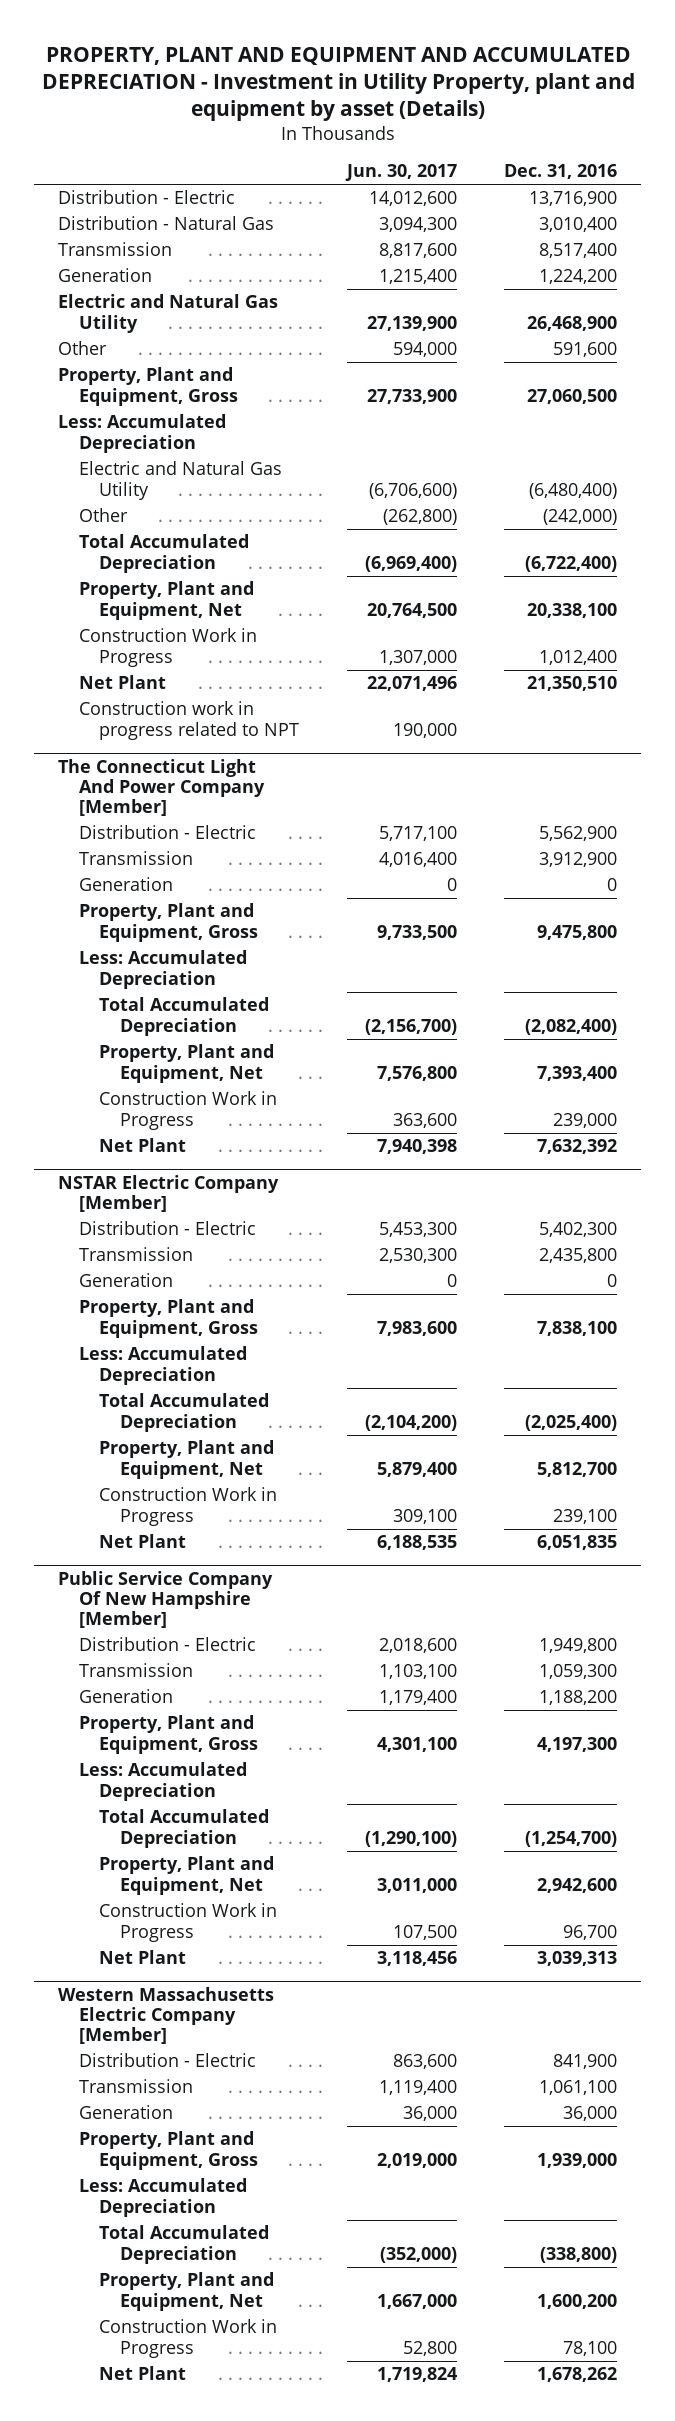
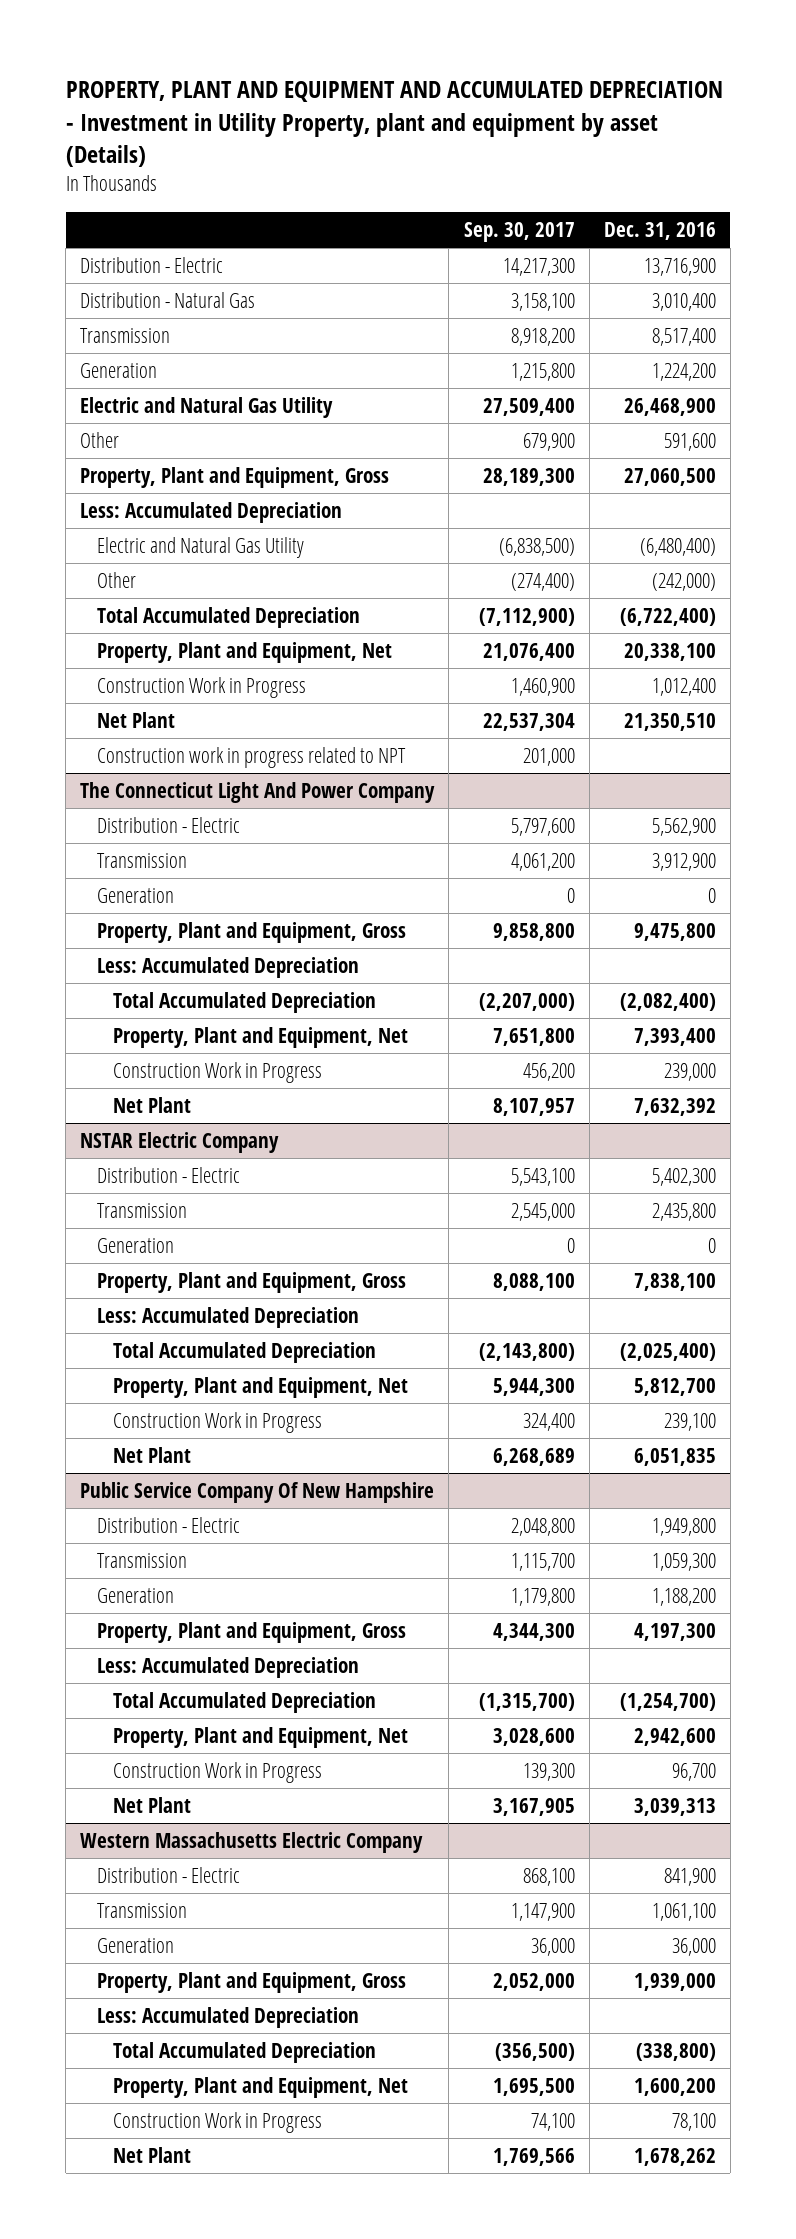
- | Jun. 30, 2017 | Dec. 31, 2016
+ | Sep. 30, 2017 | Dec. 31, 2016
- The Connecticut Light And Power Company [Member]
+ The Connecticut Light And Power Company
- NSTAR Electric Company [Member]
+ NSTAR Electric Company
- Public Service Company Of New Hampshire [Member]
+ Public Service Company Of New Hampshire
- Western Massachusetts Electric Company [Member]
+ Western Massachusetts Electric Company

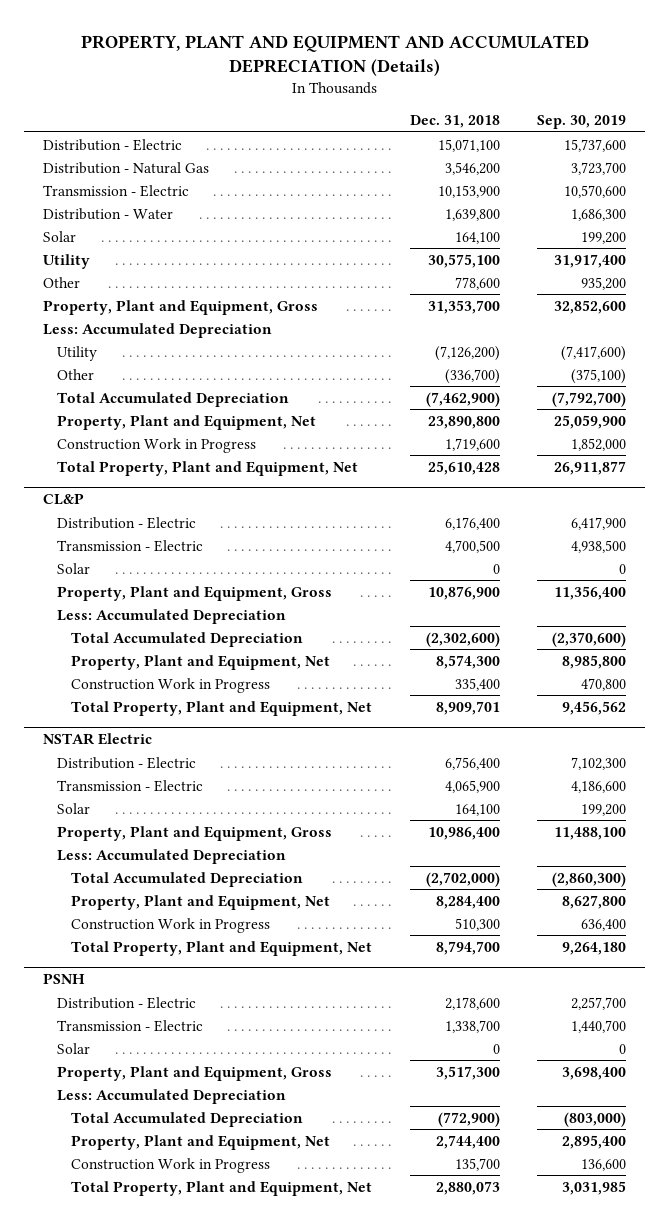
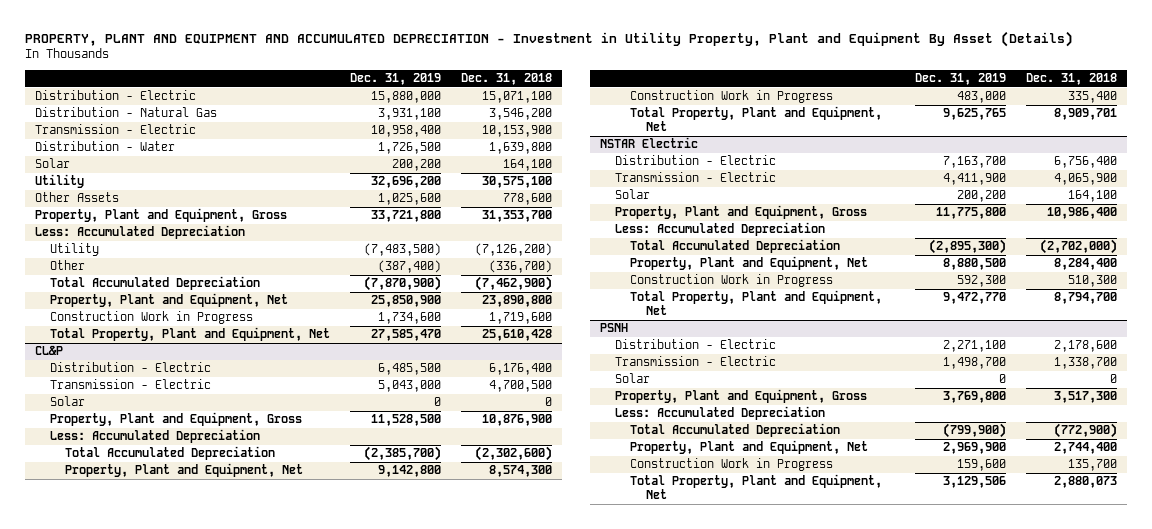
- PROPERTY, PLANT AND EQUIPMENT AND ACCUMULATED DEPRECIATION (Details)
+ PROPERTY, PLANT AND EQUIPMENT AND ACCUMULATED DEPRECIATION - Investment in Utility Property, Plant and Equipment By Asset (Details)
- | Dec. 31, 2018 | Sep. 30, 2019
+ | Dec. 31, 2019 | Dec. 31, 2018
- Other | 778,600 | 935,200
+ Other Assets | 1,025,600 | 778,600

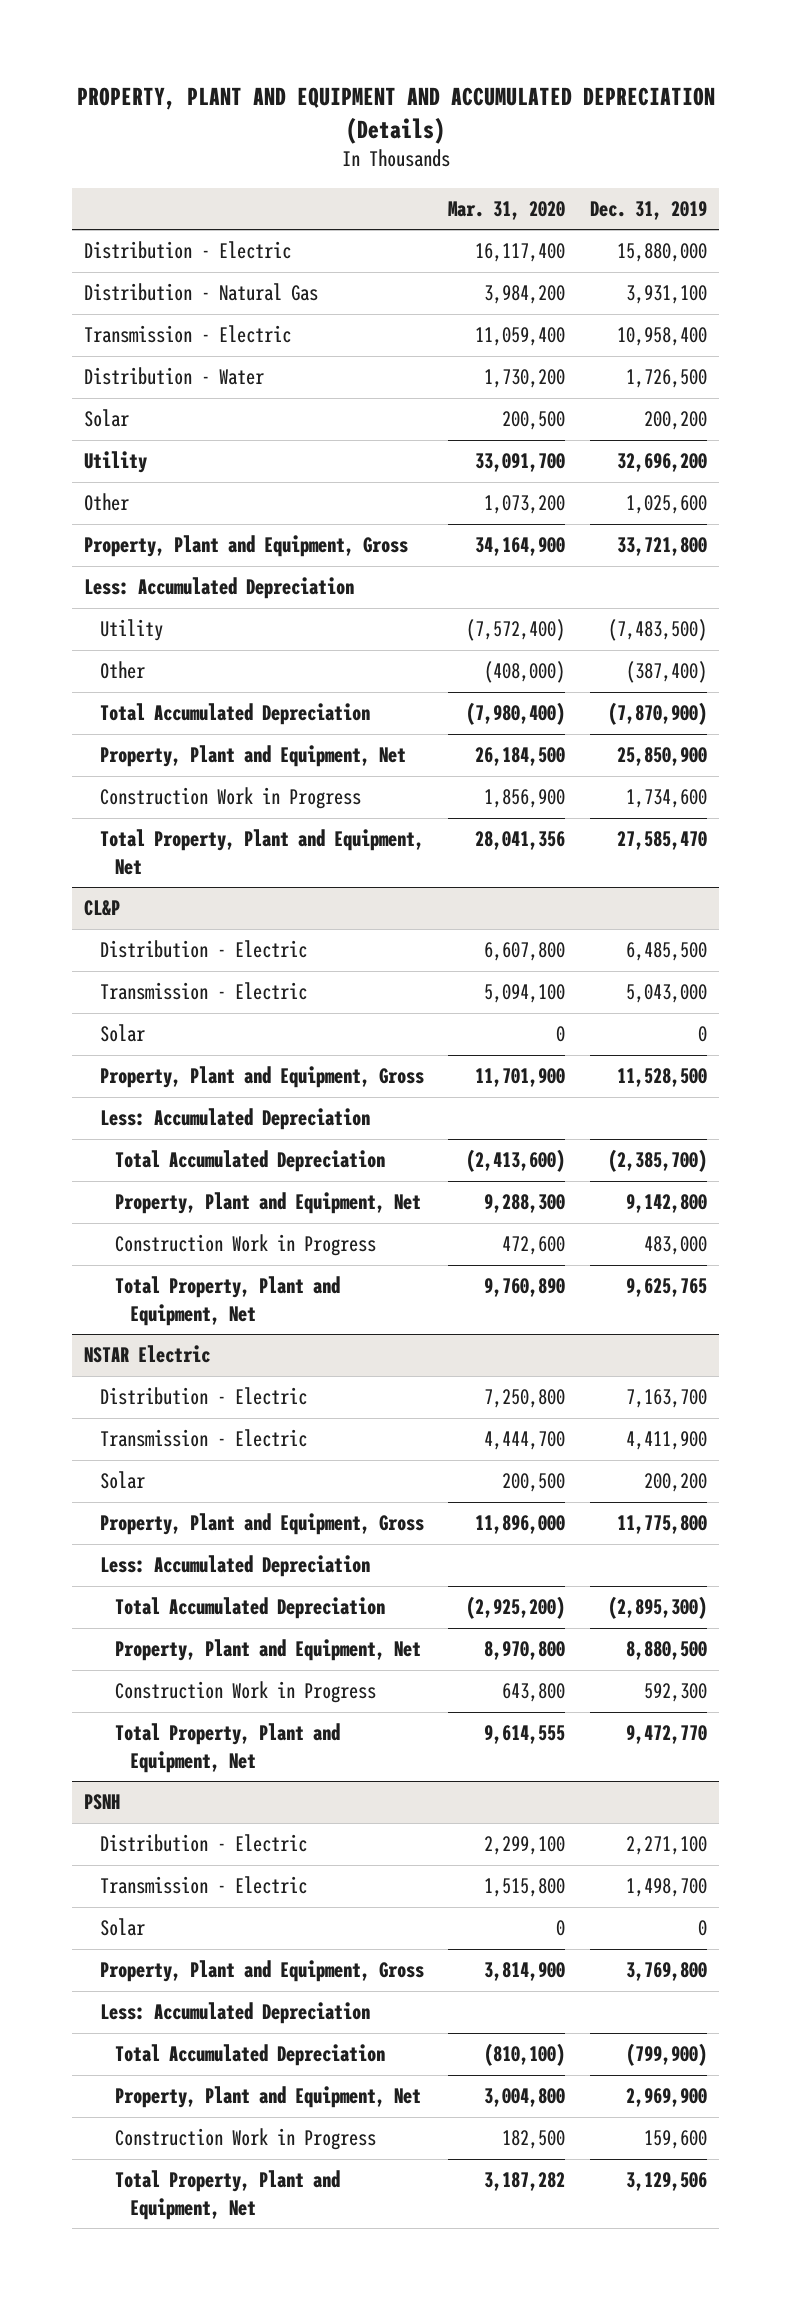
- PROPERTY, PLANT AND EQUIPMENT AND ACCUMULATED DEPRECIATION - Investment in Utility Property, Plant and Equipment By Asset (Details)
+ PROPERTY, PLANT AND EQUIPMENT AND ACCUMULATED DEPRECIATION (Details)
- | Dec. 31, 2019 | Dec. 31, 2018
+ | Mar. 31, 2020 | Dec. 31, 2019
- Other Assets | 1,025,600 | 778,600
+ Other | 1,073,200 | 1,025,600

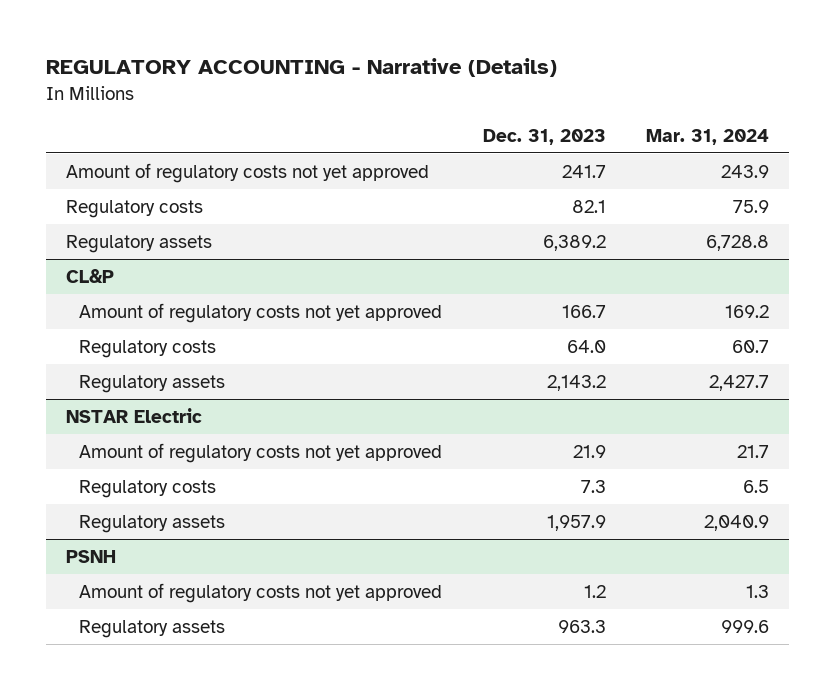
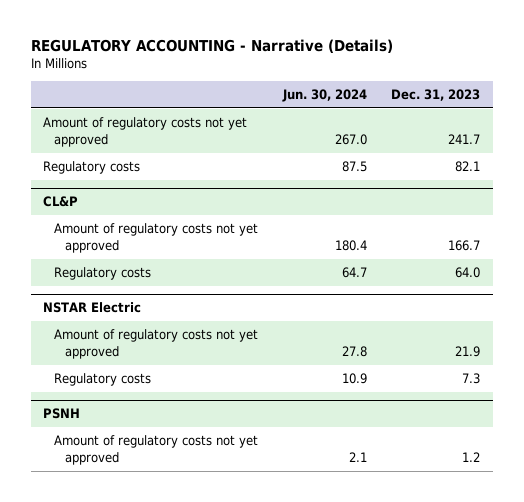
- | Dec. 31, 2023 | Mar. 31, 2024
+ | Jun. 30, 2024 | Dec. 31, 2023
- Regulatory assets | 6,389.2 | 6,728.8
@ CL&P
- Regulatory assets | 2,143.2 | 2,427.7
@ NSTAR Electric
- Regulatory assets | 1,957.9 | 2,040.9
@ PSNH
- Regulatory assets | 963.3 | 999.6

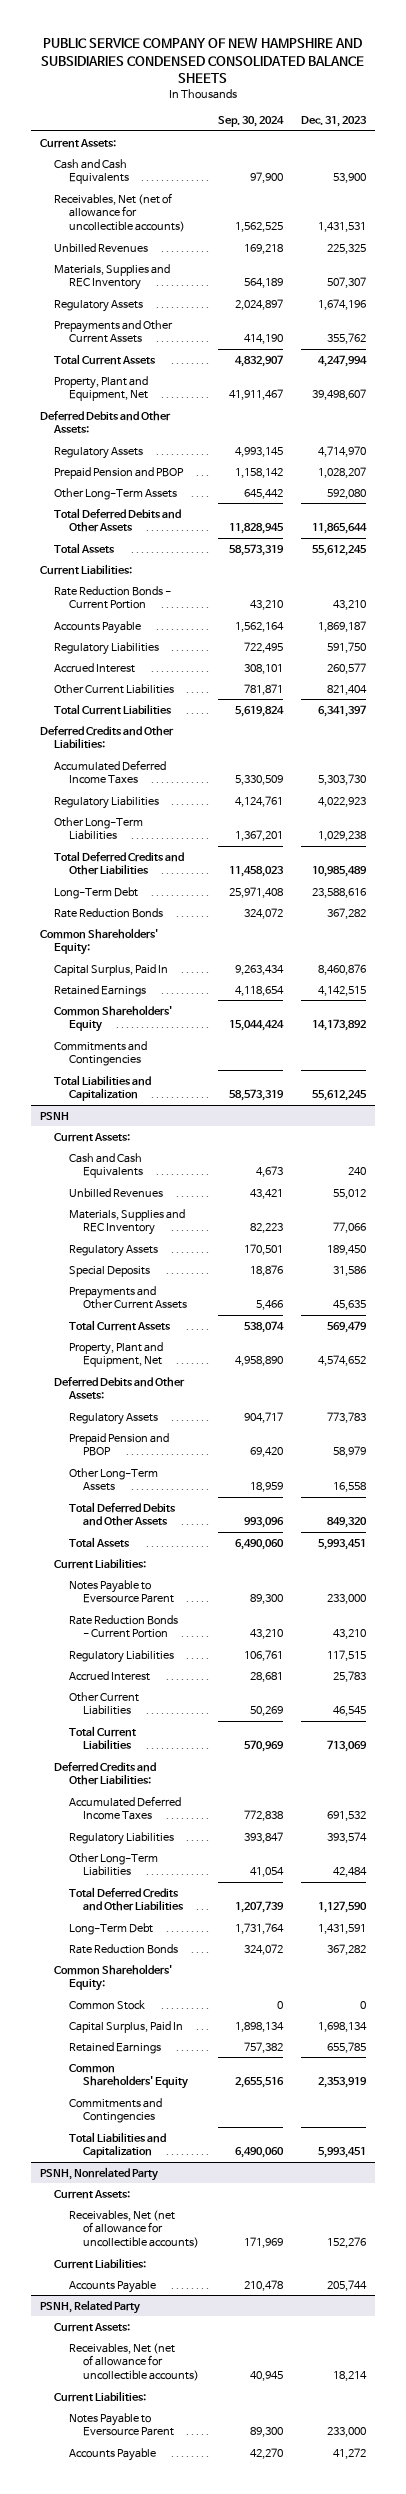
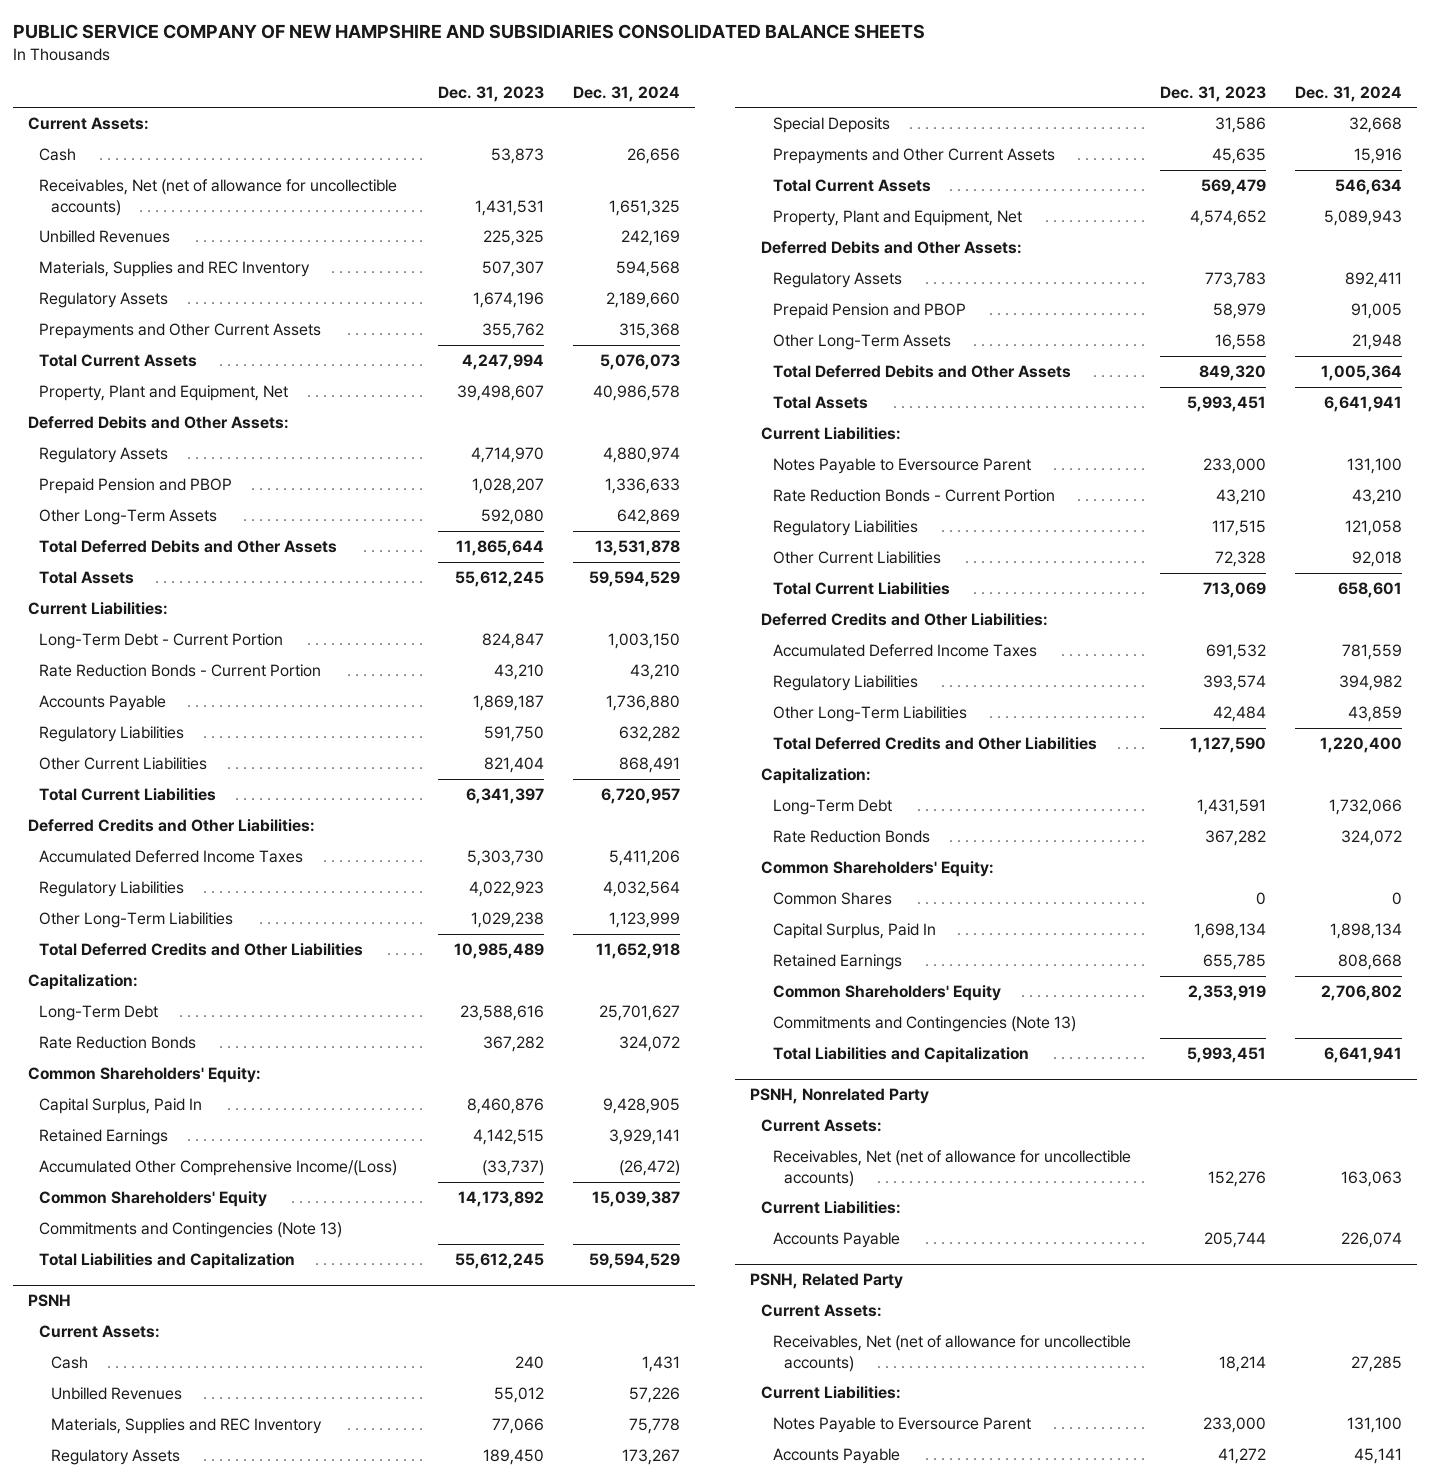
- PUBLIC SERVICE COMPANY OF NEW HAMPSHIRE AND SUBSIDIARIES CONDENSED CONSOLIDATED BALANCE SHEETS
+ PUBLIC SERVICE COMPANY OF NEW HAMPSHIRE AND SUBSIDIARIES CONSOLIDATED BALANCE SHEETS
- | Sep. 30, 2024 | Dec. 31, 2023
+ | Dec. 31, 2023 | Dec. 31, 2024
- Cash and Cash Equivalents | 97,900 | 53,900
+ Cash | 53,873 | 26,656
+ Long-Term Debt - Current Portion | 824,847 | 1,003,150
- Accrued Interest | 308,101 | 260,577
+ Capitalization:
+ Accumulated Other Comprehensive Income/(Loss) | (33,737) | (26,472)
- Commitments and Contingencies
+ Commitments and Contingencies (Note 13)
@ PSNH
- Cash and Cash Equivalents | 4,673 | 240
+ Cash | 240 | 1,431
- Accrued Interest | 28,681 | 25,783
- Other Current Liabilities | 50,269 | 46,545
+ Other Current Liabilities | 72,328 | 92,018
+ Capitalization:
- Common Stock | 0 | 0
+ Common Shares | 0 | 0
- Commitments and Contingencies
+ Commitments and Contingencies (Note 13)

